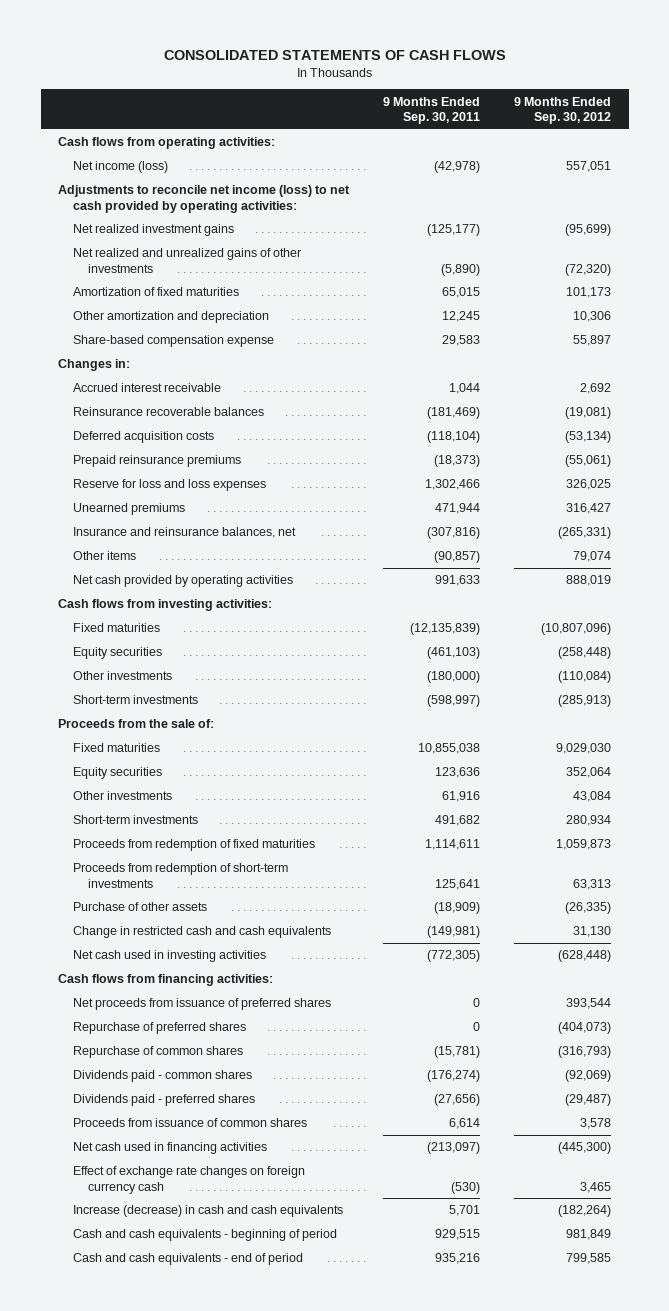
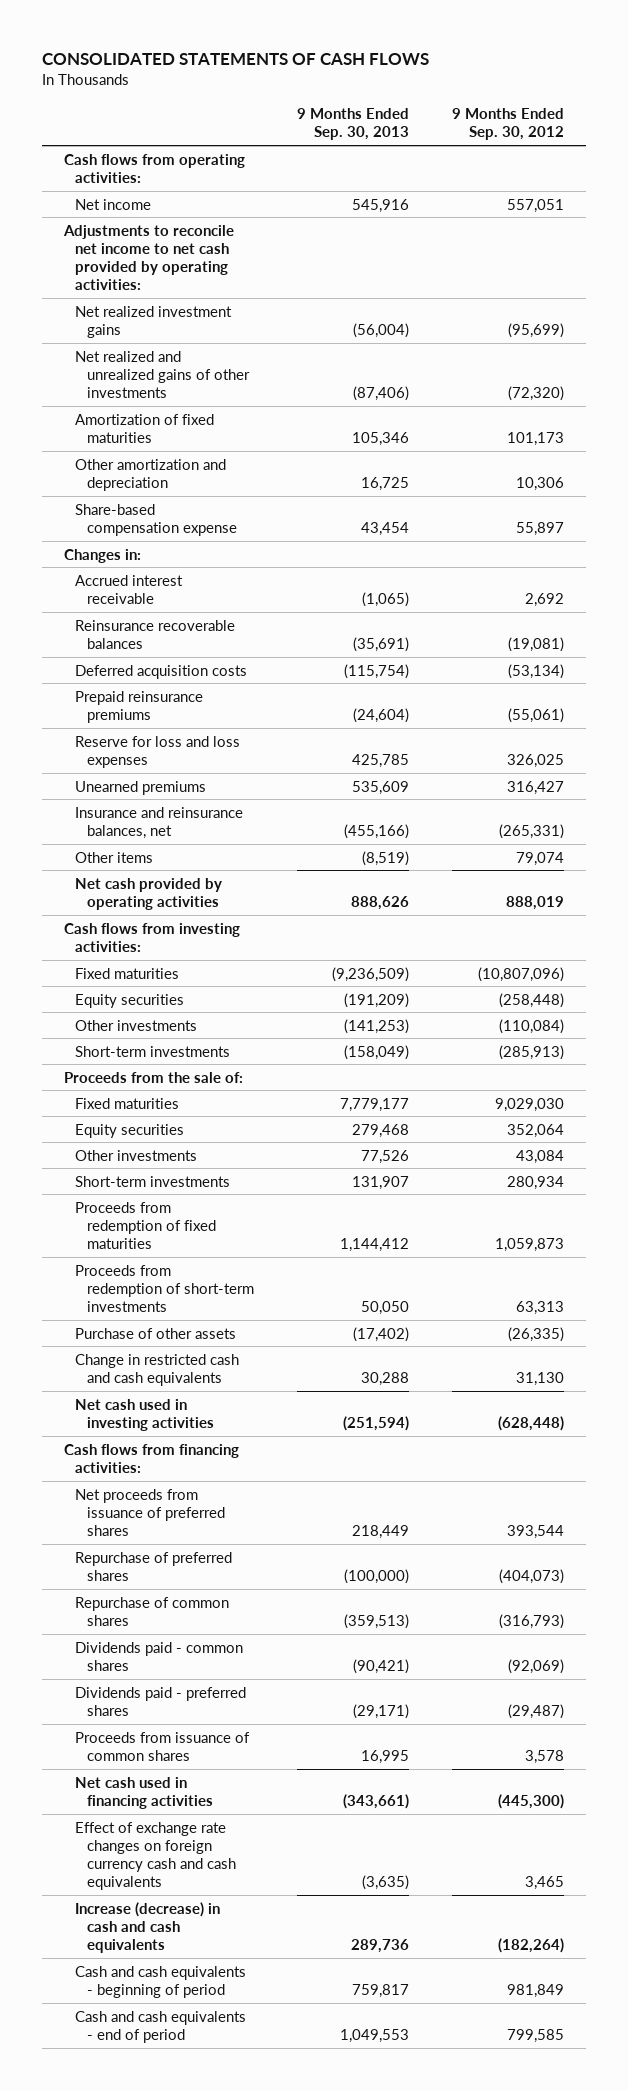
- | 9 Months Ended Sep. 30, 2011 | 9 Months Ended Sep. 30, 2012
+ | 9 Months Ended Sep. 30, 2013 | 9 Months Ended Sep. 30, 2012
- Net income (loss) | (42,978) | 557,051
- Adjustments to reconcile net income (loss) to net cash provided by operating activities:
+ Net income | 545,916 | 557,051
+ Adjustments to reconcile net income to net cash provided by operating activities:
- Effect of exchange rate changes on foreign currency cash | (530) | 3,465
+ Effect of exchange rate changes on foreign currency cash and cash equivalents | (3,635) | 3,465

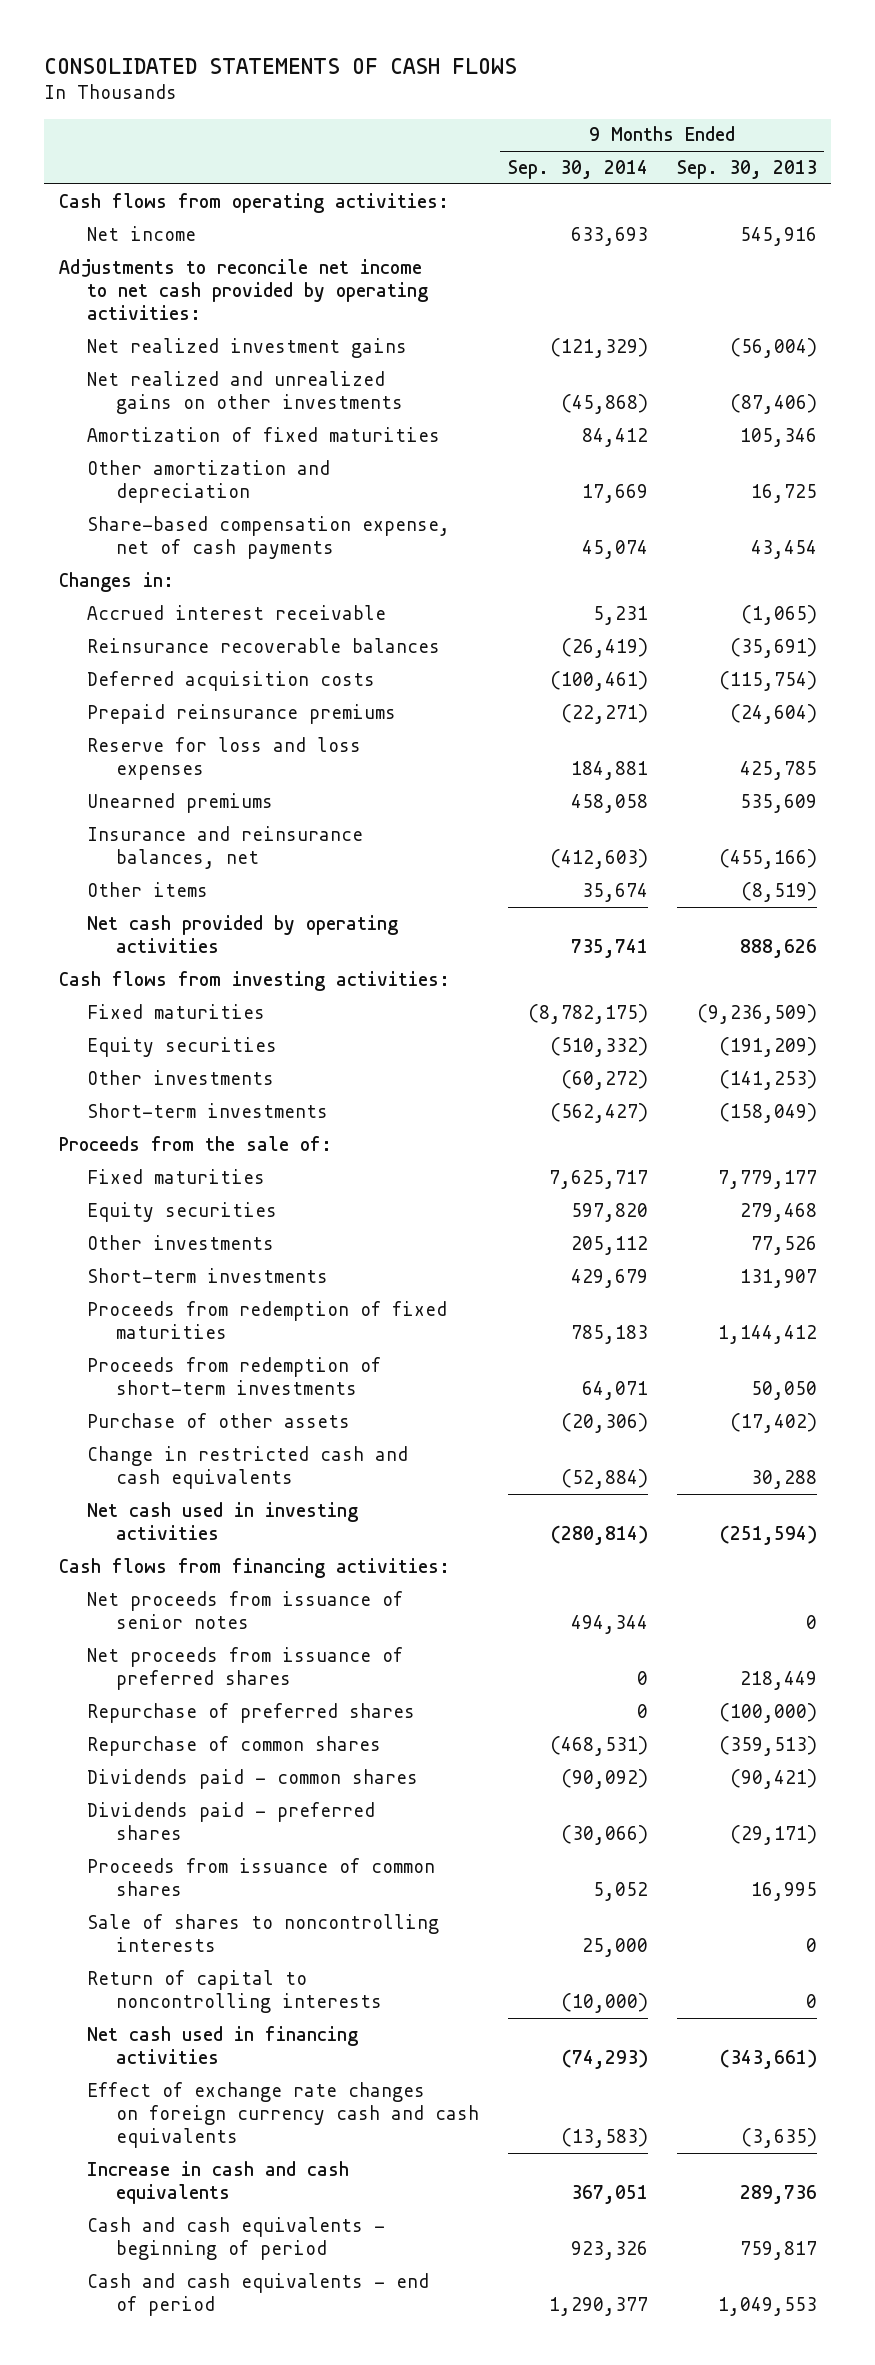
- | 9 Months Ended Sep. 30, 2013 | 9 Months Ended Sep. 30, 2012
+ | 9 Months Ended Sep. 30, 2014 | 9 Months Ended Sep. 30, 2013
- Net realized and unrealized gains of other investments | (87,406) | (72,320)
+ Net realized and unrealized gains on other investments | (45,868) | (87,406)
- Share-based compensation expense | 43,454 | 55,897
+ Share-based compensation expense, net of cash payments | 45,074 | 43,454
+ Net proceeds from issuance of senior notes | 494,344 | 0
+ Sale of shares to noncontrolling interests | 25,000 | 0
+ Return of capital to noncontrolling interests | (10,000) | 0
- Increase (decrease) in cash and cash equivalents | 289,736 | (182,264)
+ Increase in cash and cash equivalents | 367,051 | 289,736

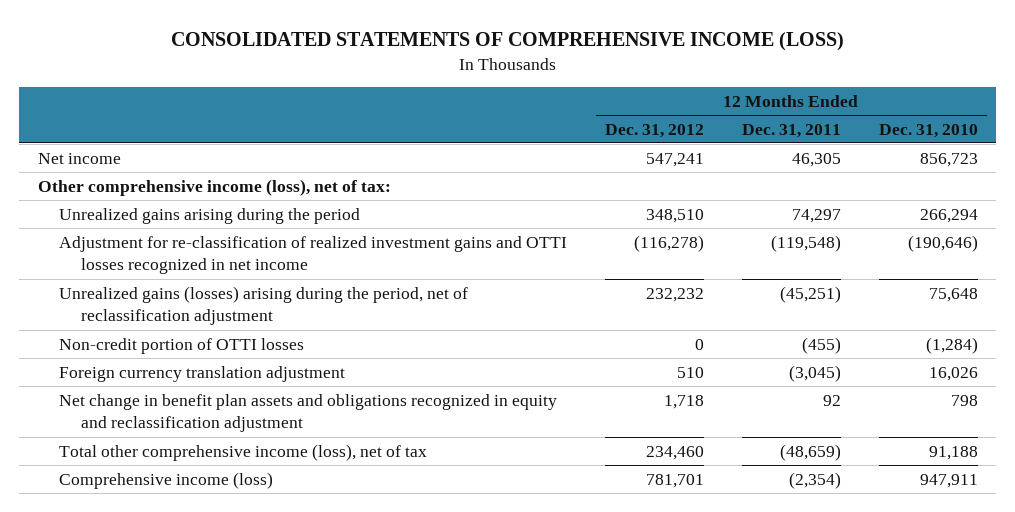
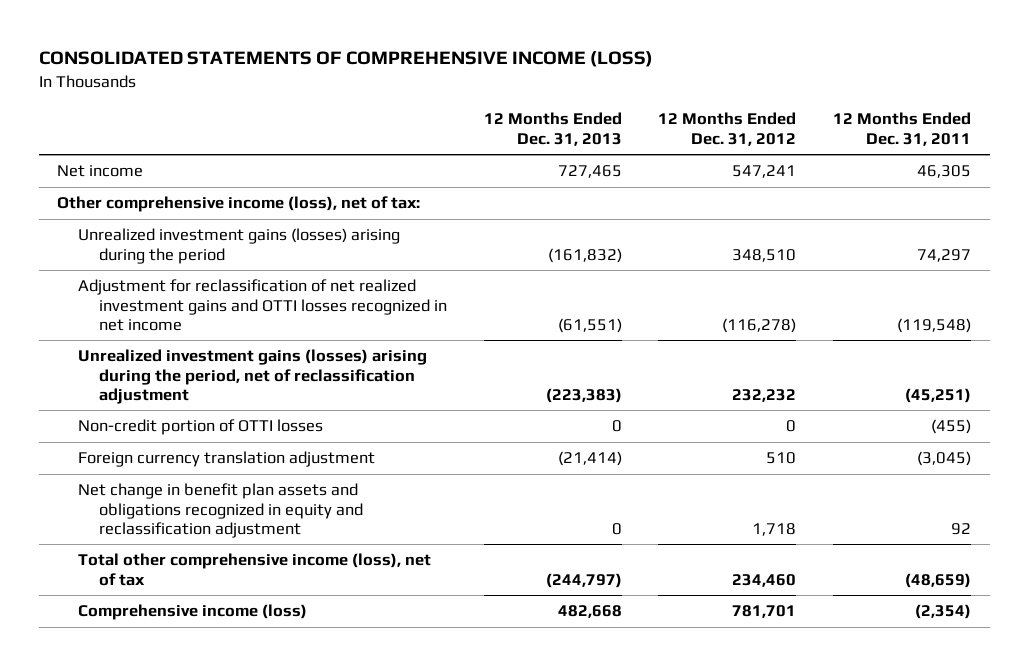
- | 12 Months Ended Dec. 31, 2012 | 12 Months Ended Dec. 31, 2011 | 12 Months Ended Dec. 31, 2010
+ | 12 Months Ended Dec. 31, 2013 | 12 Months Ended Dec. 31, 2012 | 12 Months Ended Dec. 31, 2011
- Unrealized gains arising during the period | 348,510 | 74,297 | 266,294
- Adjustment for re-classification of realized investment gains and OTTI losses recognized in net income | (116,278) | (119,548) | (190,646)
- Unrealized gains (losses) arising during the period, net of reclassification adjustment | 232,232 | (45,251) | 75,648
+ Unrealized investment gains (losses) arising during the period | (161,832) | 348,510 | 74,297
+ Adjustment for reclassification of net realized investment gains and OTTI losses recognized in net income | (61,551) | (116,278) | (119,548)
+ Unrealized investment gains (losses) arising during the period, net of reclassification adjustment | (223,383) | 232,232 | (45,251)

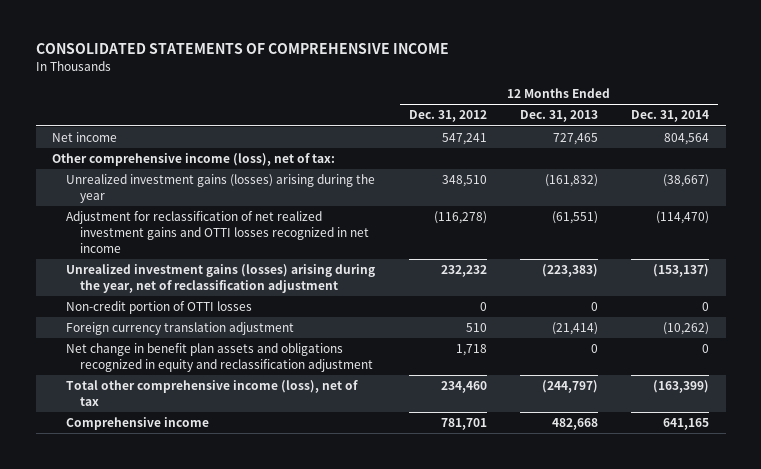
- CONSOLIDATED STATEMENTS OF COMPREHENSIVE INCOME (LOSS)
+ CONSOLIDATED STATEMENTS OF COMPREHENSIVE INCOME
- | 12 Months Ended Dec. 31, 2013 | 12 Months Ended Dec. 31, 2012 | 12 Months Ended Dec. 31, 2011
+ | 12 Months Ended Dec. 31, 2012 | 12 Months Ended Dec. 31, 2013 | 12 Months Ended Dec. 31, 2014
- Unrealized investment gains (losses) arising during the period | (161,832) | 348,510 | 74,297
+ Unrealized investment gains (losses) arising during the year | 348,510 | (161,832) | (38,667)
- Unrealized investment gains (losses) arising during the period, net of reclassification adjustment | (223,383) | 232,232 | (45,251)
+ Unrealized investment gains (losses) arising during the year, net of reclassification adjustment | 232,232 | (223,383) | (153,137)
- Comprehensive income (loss) | 482,668 | 781,701 | (2,354)
+ Comprehensive income | 781,701 | 482,668 | 641,165

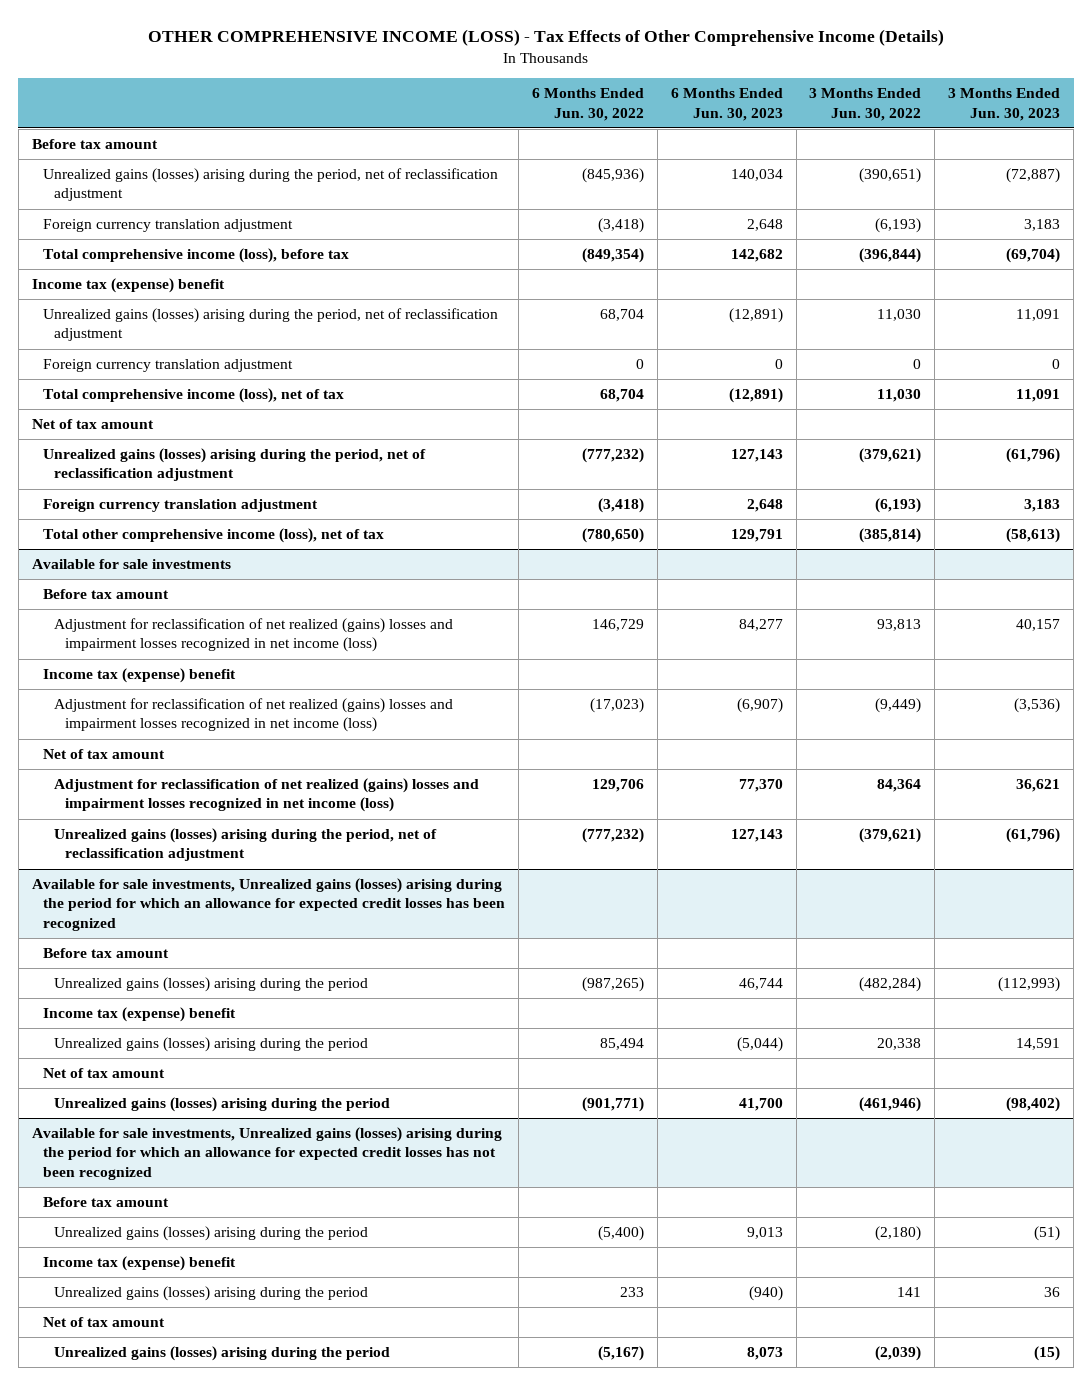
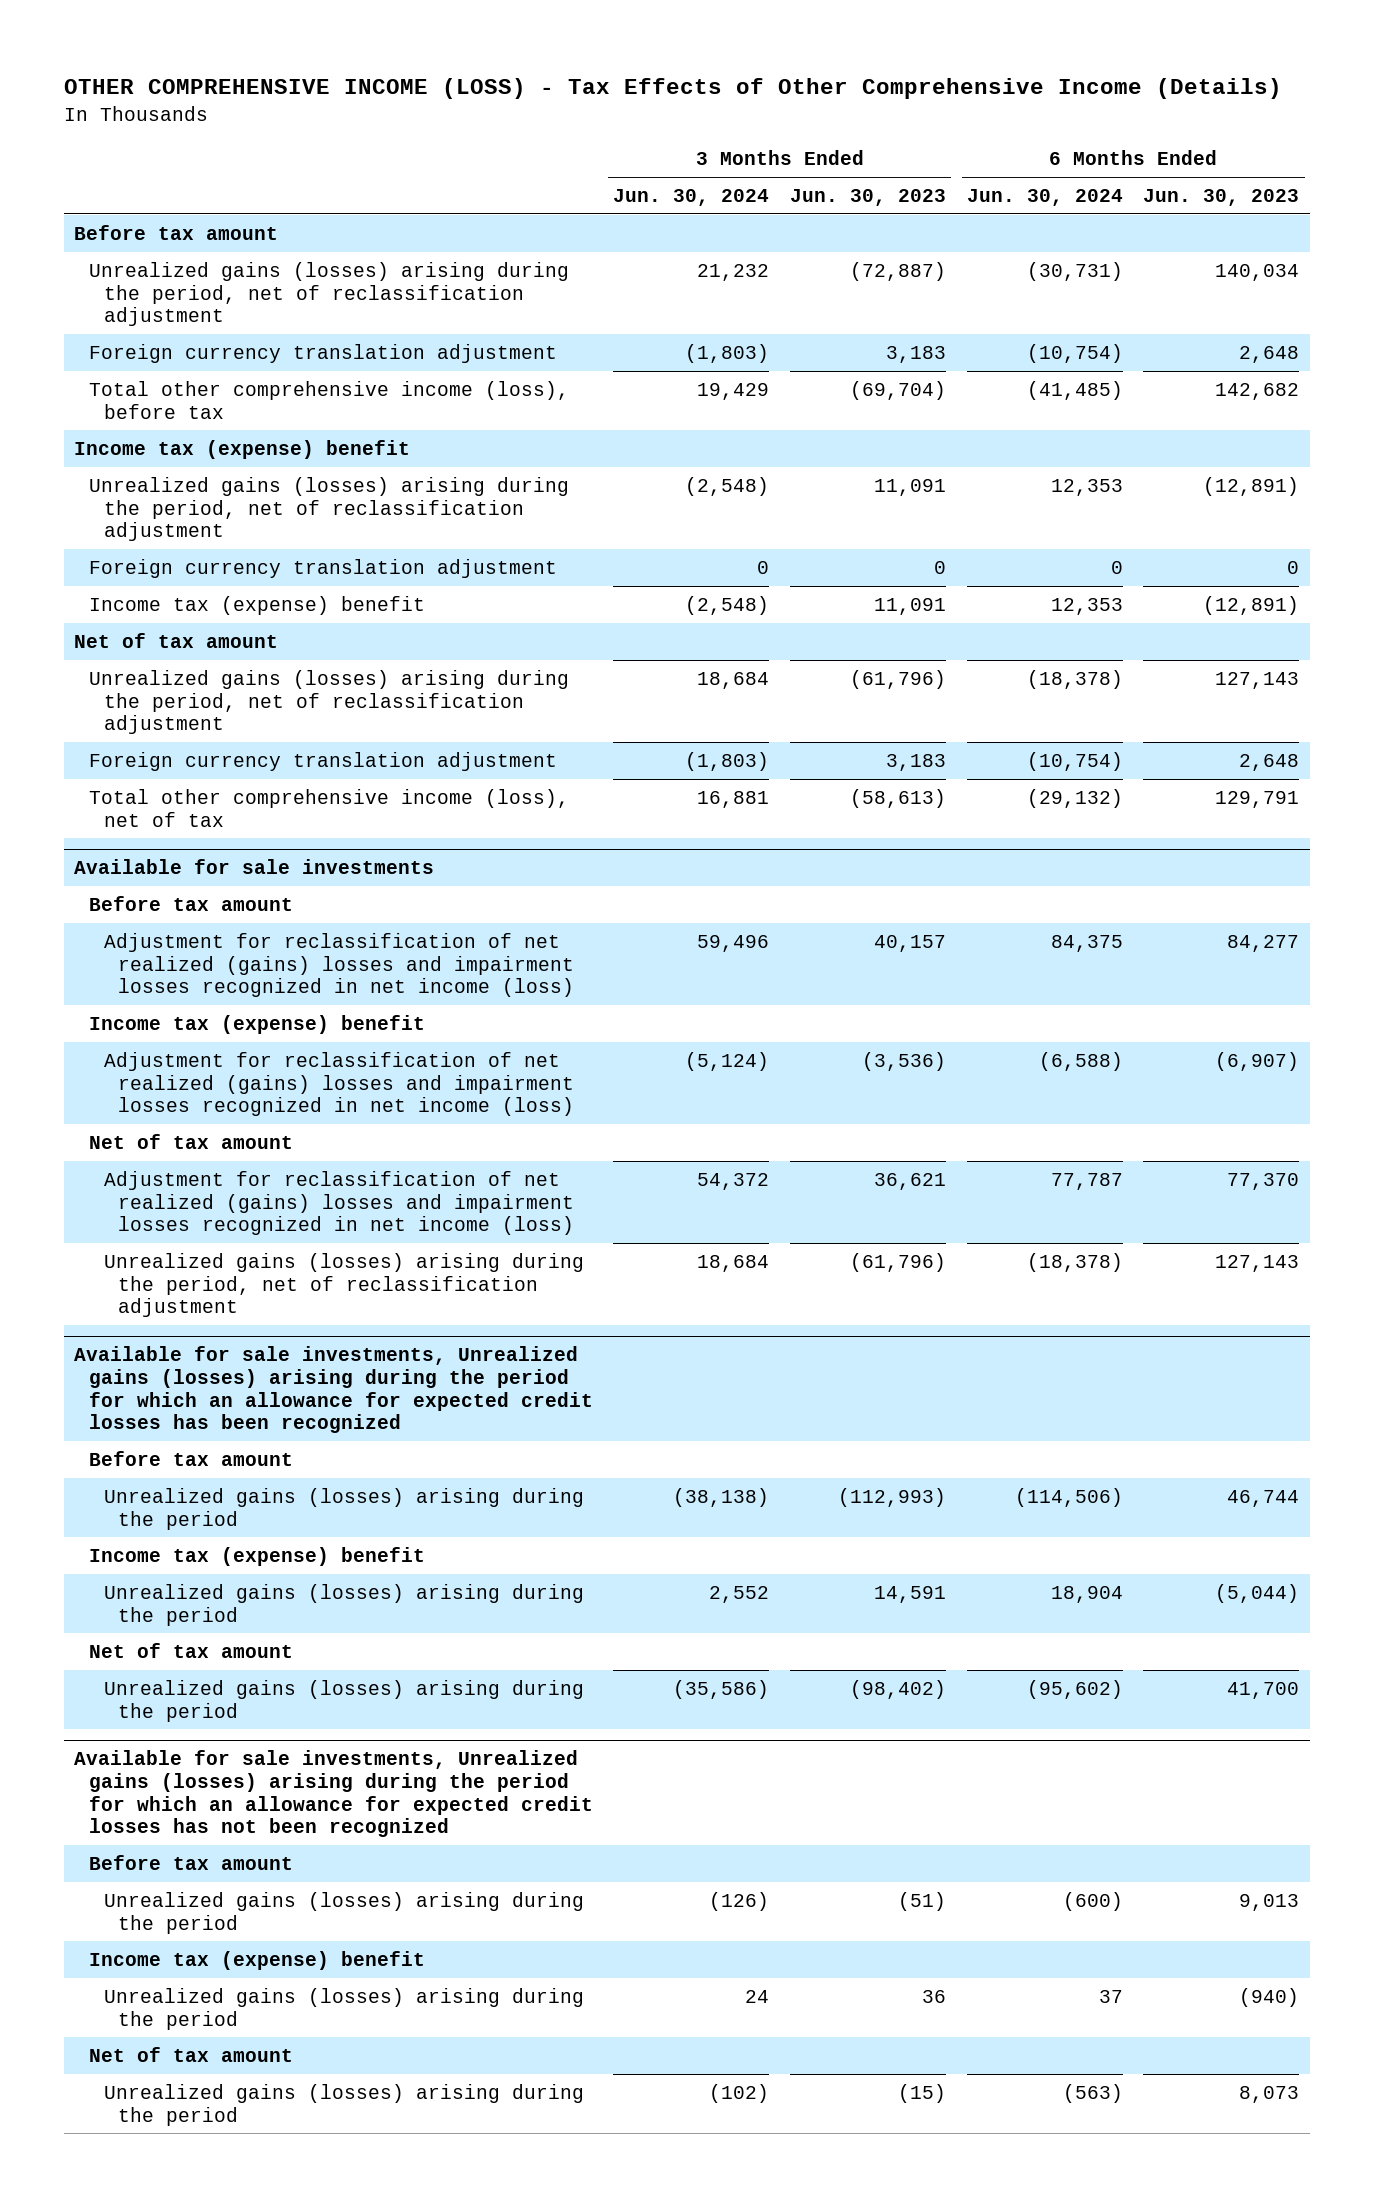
- | 6 Months Ended Jun. 30, 2022 | 6 Months Ended Jun. 30, 2023 | 3 Months Ended Jun. 30, 2022 | 3 Months Ended Jun. 30, 2023
+ | 3 Months Ended Jun. 30, 2024 | 3 Months Ended Jun. 30, 2023 | 6 Months Ended Jun. 30, 2024 | 6 Months Ended Jun. 30, 2023
- Total comprehensive income (loss), before tax | (849,354) | 142,682 | (396,844) | (69,704)
+ Total other comprehensive income (loss), before tax | 19,429 | (69,704) | (41,485) | 142,682
- Total comprehensive income (loss), net of tax | 68,704 | (12,891) | 11,030 | 11,091
+ Income tax (expense) benefit | (2,548) | 11,091 | 12,353 | (12,891)

